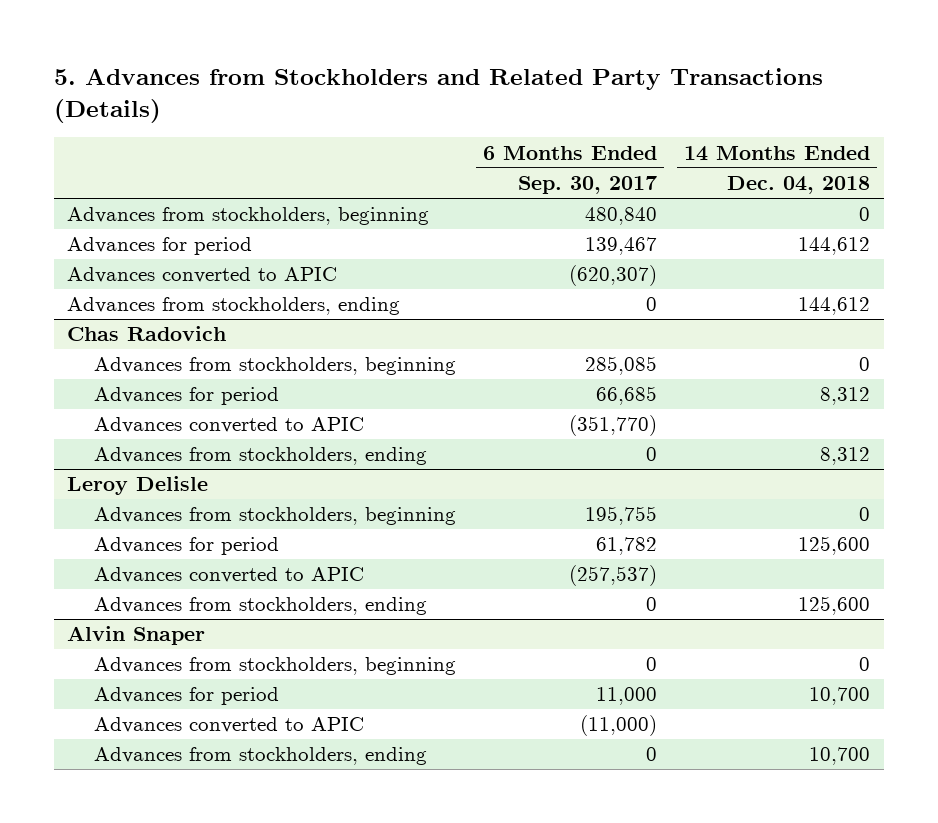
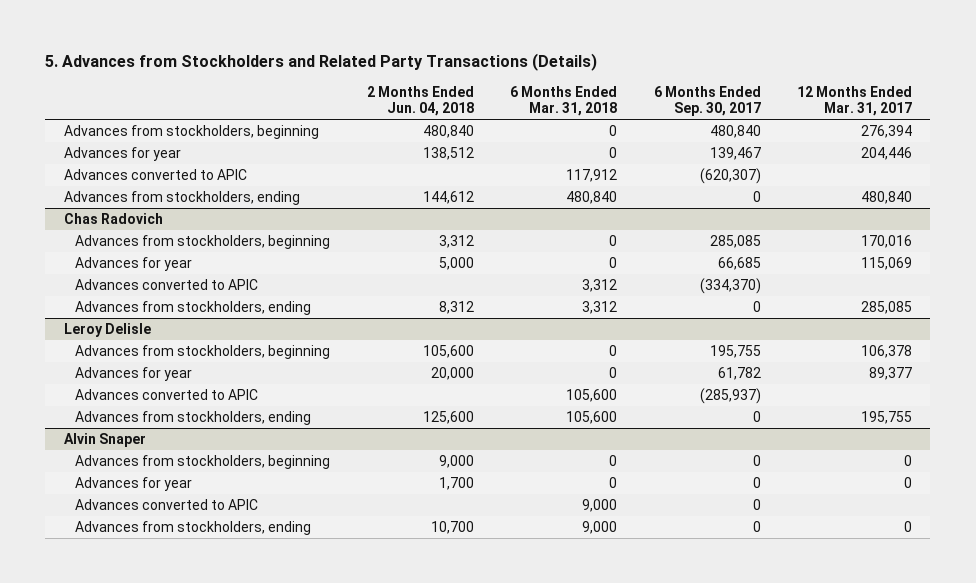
- | 6 Months Ended Sep. 30, 2017 | 14 Months Ended Dec. 04, 2018
+ | 2 Months Ended Jun. 04, 2018 | 6 Months Ended Mar. 31, 2018 | 6 Months Ended Sep. 30, 2017 | 12 Months Ended Mar. 31, 2017
- Advances for period | 139,467 | 144,612
+ Advances for year | 138,512 | 0 | 139,467 | 204,446
@ Chas Radovich
- Advances for period | 66,685 | 8,312
- Advances converted to APIC | (351,770) |
+ Advances for year | 5,000 | 0 | 66,685 | 115,069
+ Advances converted to APIC | | 3,312 | (334,370) |
@ Leroy Delisle
- Advances for period | 61,782 | 125,600
- Advances converted to APIC | (257,537) |
+ Advances for year | 20,000 | 0 | 61,782 | 89,377
+ Advances converted to APIC | | 105,600 | (285,937) |
@ Alvin Snaper
- Advances for period | 11,000 | 10,700
- Advances converted to APIC | (11,000) |
+ Advances for year | 1,700 | 0 | 0 | 0
+ Advances converted to APIC | | 9,000 | 0 |

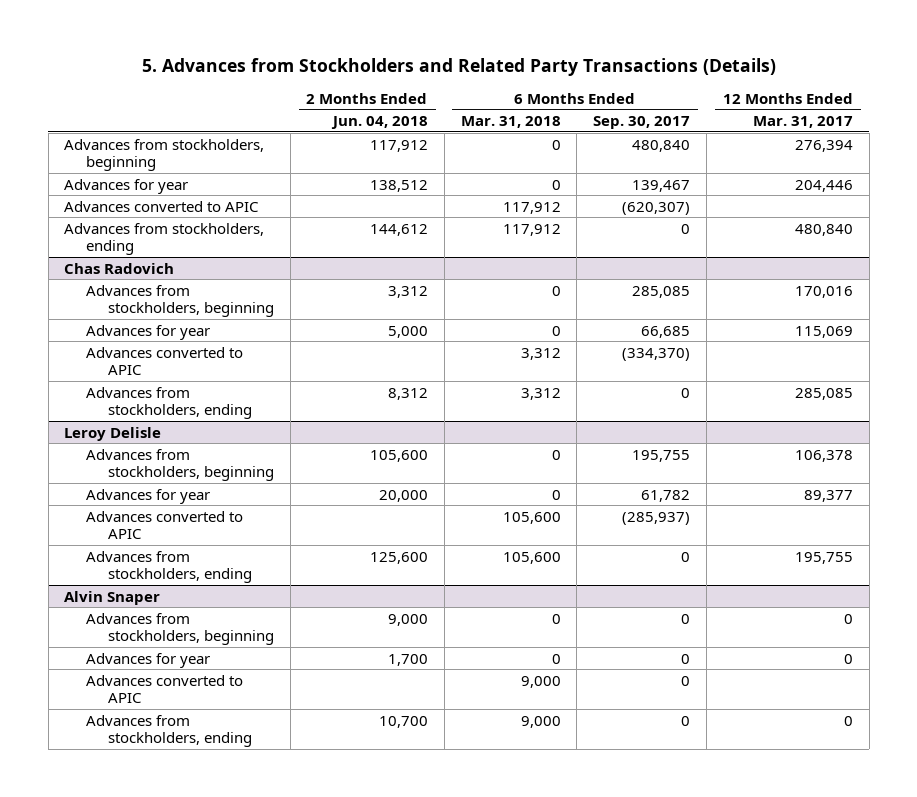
- Advances from stockholders, beginning | 480,840 | 0 | 480,840 | 276,394
+ Advances from stockholders, beginning | 117,912 | 0 | 480,840 | 276,394
- Advances from stockholders, ending | 144,612 | 480,840 | 0 | 480,840
+ Advances from stockholders, ending | 144,612 | 117,912 | 0 | 480,840

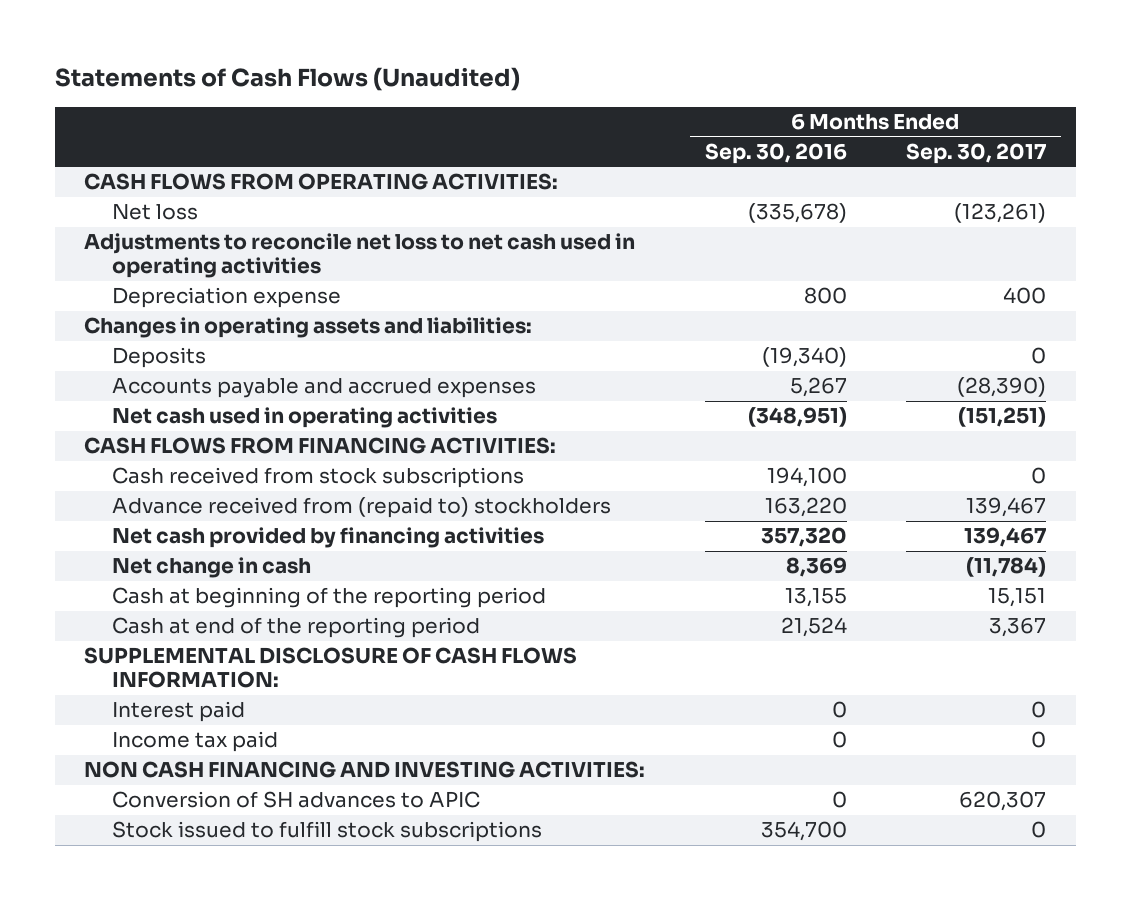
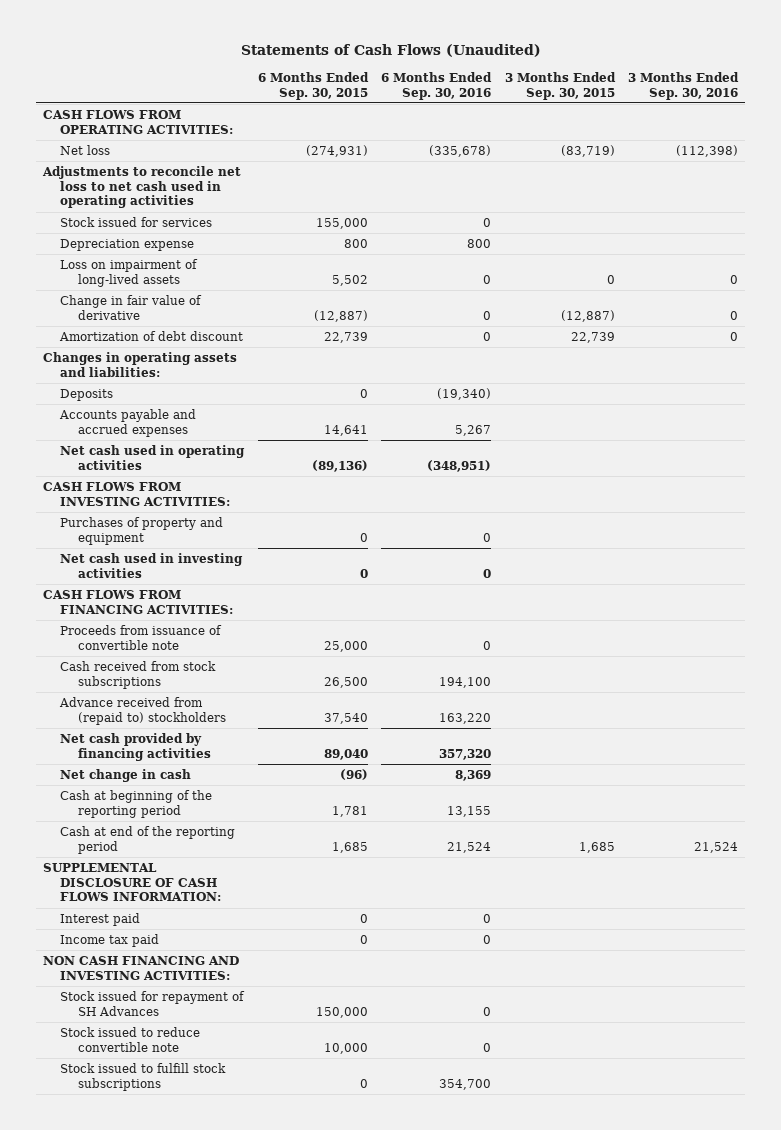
- | 6 Months Ended Sep. 30, 2016 | 6 Months Ended Sep. 30, 2017
+ | 6 Months Ended Sep. 30, 2015 | 6 Months Ended Sep. 30, 2016 | 3 Months Ended Sep. 30, 2015 | 3 Months Ended Sep. 30, 2016
+ Stock issued for services | 155,000 | 0 | |
+ Loss on impairment of long-lived assets | 5,502 | 0 | 0 | 0
+ Change in fair value of derivative | (12,887) | 0 | (12,887) | 0
+ Amortization of debt discount | 22,739 | 0 | 22,739 | 0
+ CASH FLOWS FROM INVESTING ACTIVITIES:
+ Purchases of property and equipment | 0 | 0 | |
+ Net cash used in investing activities | 0 | 0 | |
+ Proceeds from issuance of convertible note | 25,000 | 0 | |
- Conversion of SH advances to APIC | 0 | 620,307
+ Stock issued for repayment of SH Advances | 150,000 | 0 | |
+ Stock issued to reduce convertible note | 10,000 | 0 | |

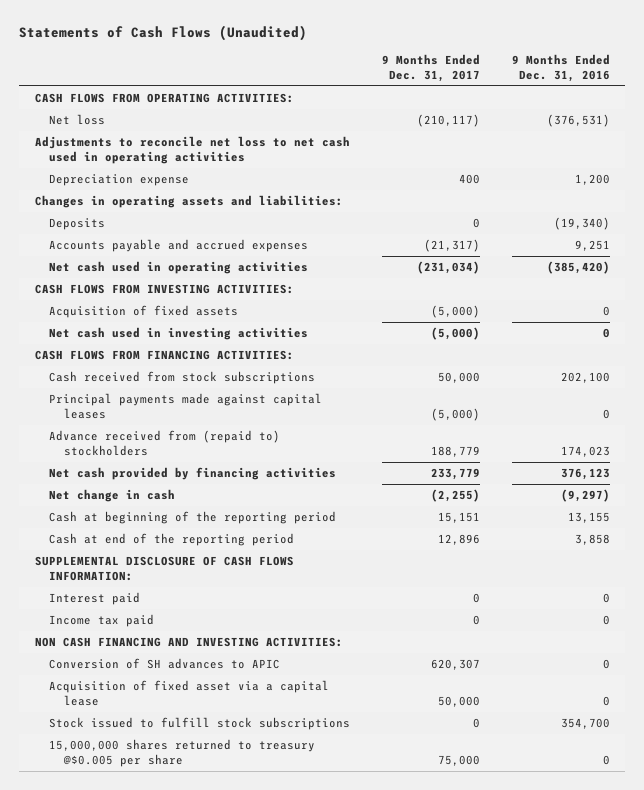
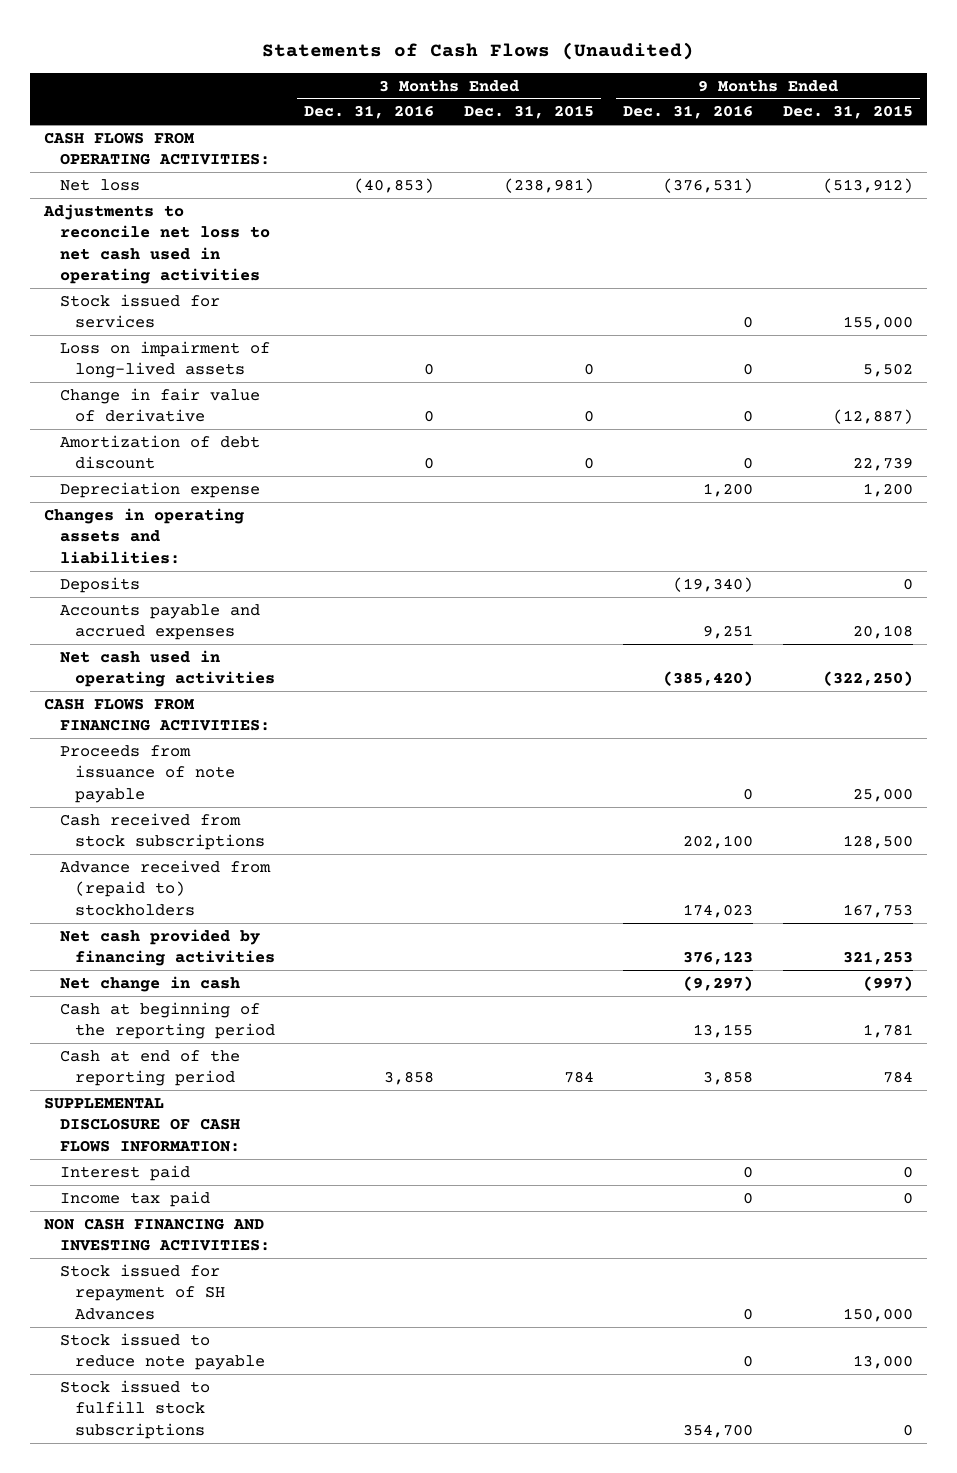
- | 9 Months Ended Dec. 31, 2017 | 9 Months Ended Dec. 31, 2016
+ | 3 Months Ended Dec. 31, 2016 | 3 Months Ended Dec. 31, 2015 | 9 Months Ended Dec. 31, 2016 | 9 Months Ended Dec. 31, 2015
+ Stock issued for services | | | 0 | 155,000
+ Loss on impairment of long-lived assets | 0 | 0 | 0 | 5,502
+ Change in fair value of derivative | 0 | 0 | 0 | (12,887)
+ Amortization of debt discount | 0 | 0 | 0 | 22,739
- CASH FLOWS FROM INVESTING ACTIVITIES:
- Acquisition of fixed assets | (5,000) | 0
- Net cash used in investing activities | (5,000) | 0
+ Proceeds from issuance of note payable | | | 0 | 25,000
- Principal payments made against capital leases | (5,000) | 0
- Conversion of SH advances to APIC | 620,307 | 0
- Acquisition of fixed asset via a capital lease | 50,000 | 0
+ Stock issued for repayment of SH Advances | | | 0 | 150,000
+ Stock issued to reduce note payable | | | 0 | 13,000
- 15,000,000 shares returned to treasury @$0.005 per share | 75,000 | 0

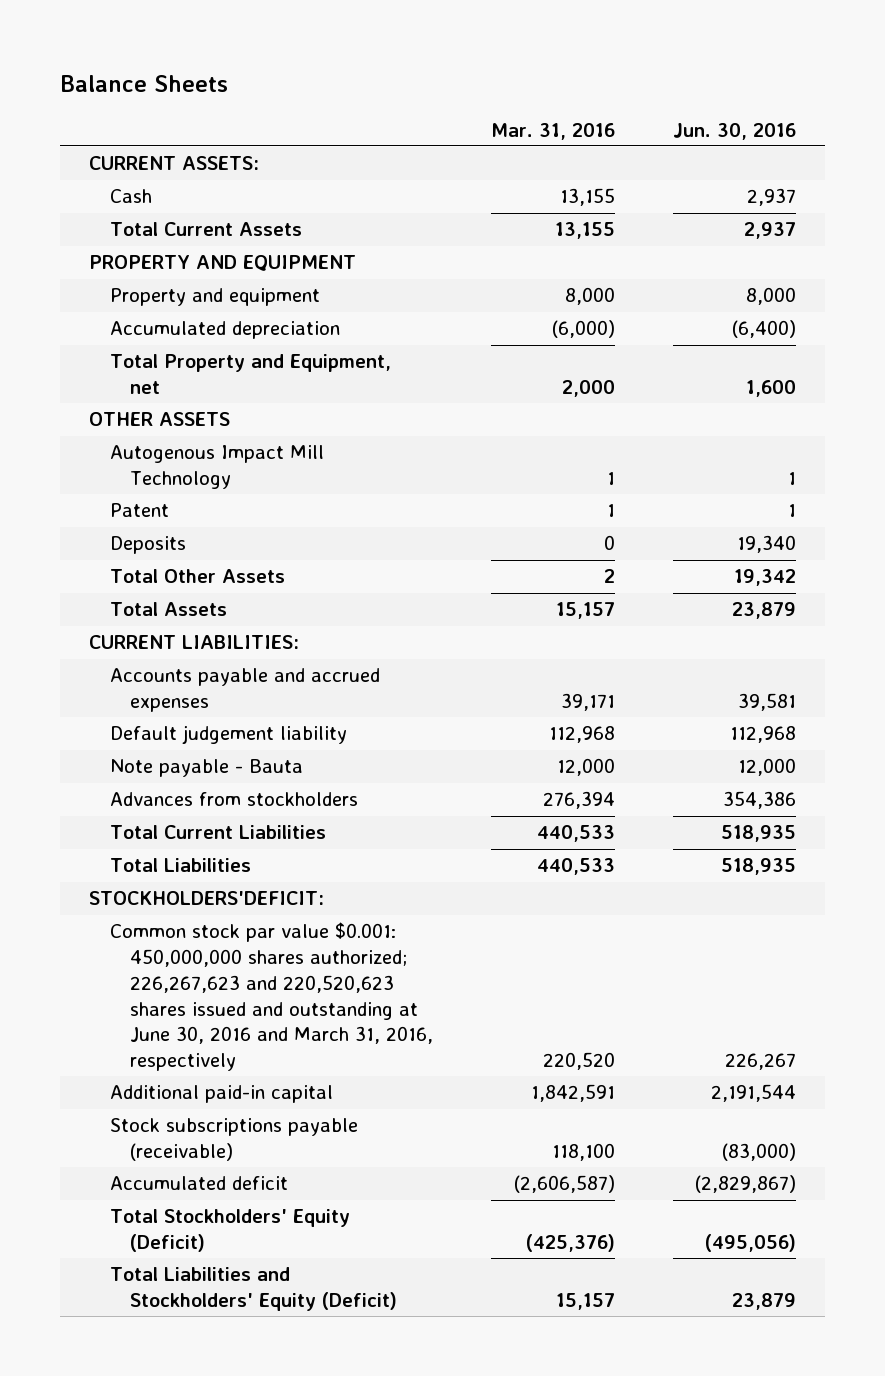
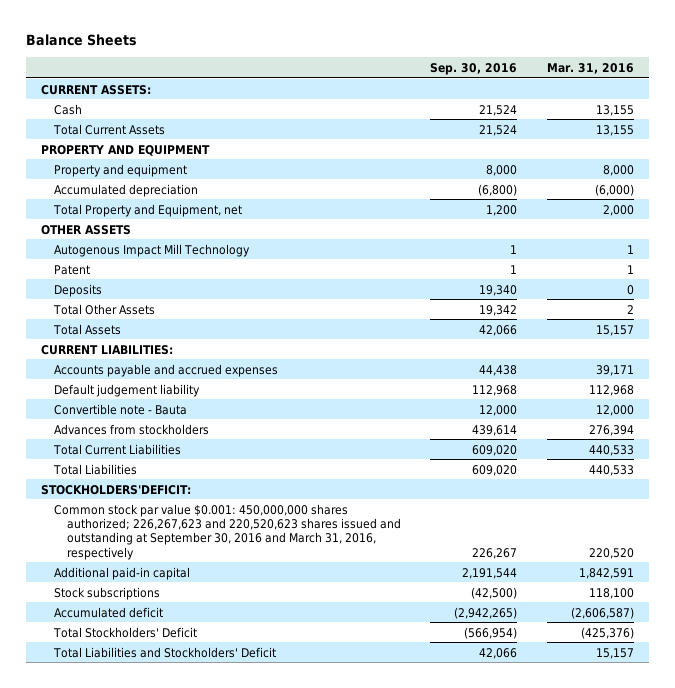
- | Mar. 31, 2016 | Jun. 30, 2016
+ | Sep. 30, 2016 | Mar. 31, 2016
- Note payable - Bauta | 12,000 | 12,000
+ Convertible note - Bauta | 12,000 | 12,000
- Common stock par value $0.001: 450,000,000 shares authorized; 226,267,623 and 220,520,623 shares issued and outstanding at June 30, 2016 and March 31, 2016, respectively | 220,520 | 226,267
+ Common stock par value $0.001: 450,000,000 shares authorized; 226,267,623 and 220,520,623 shares issued and outstanding at September 30, 2016 and March 31, 2016, respectively | 226,267 | 220,520
- Stock subscriptions payable (receivable) | 118,100 | (83,000)
+ Stock subscriptions | (42,500) | 118,100
- Total Stockholders' Equity (Deficit) | (425,376) | (495,056)
- Total Liabilities and Stockholders' Equity (Deficit) | 15,157 | 23,879
+ Total Stockholders' Deficit | (566,954) | (425,376)
+ Total Liabilities and Stockholders' Deficit | 42,066 | 15,157

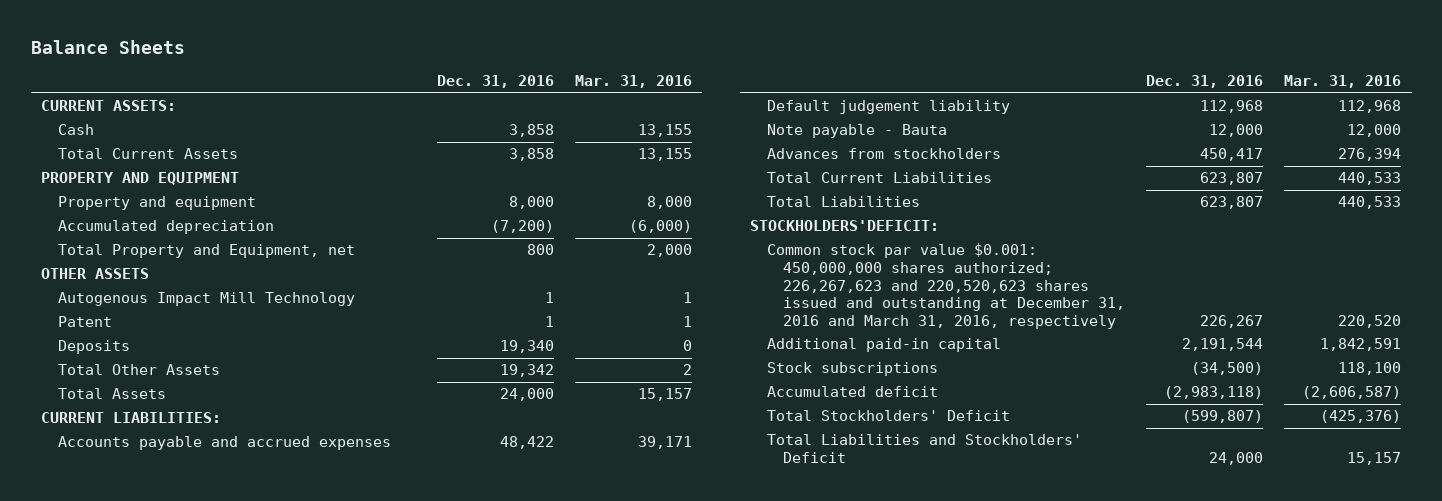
- | Sep. 30, 2016 | Mar. 31, 2016
+ | Dec. 31, 2016 | Mar. 31, 2016
- Convertible note - Bauta | 12,000 | 12,000
+ Note payable - Bauta | 12,000 | 12,000
- Common stock par value $0.001: 450,000,000 shares authorized; 226,267,623 and 220,520,623 shares issued and outstanding at September 30, 2016 and March 31, 2016, respectively | 226,267 | 220,520
+ Common stock par value $0.001: 450,000,000 shares authorized; 226,267,623 and 220,520,623 shares issued and outstanding at December 31, 2016 and March 31, 2016, respectively | 226,267 | 220,520

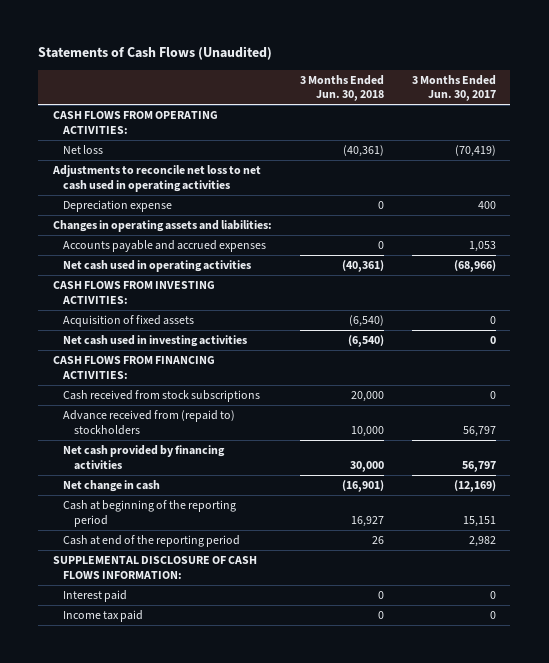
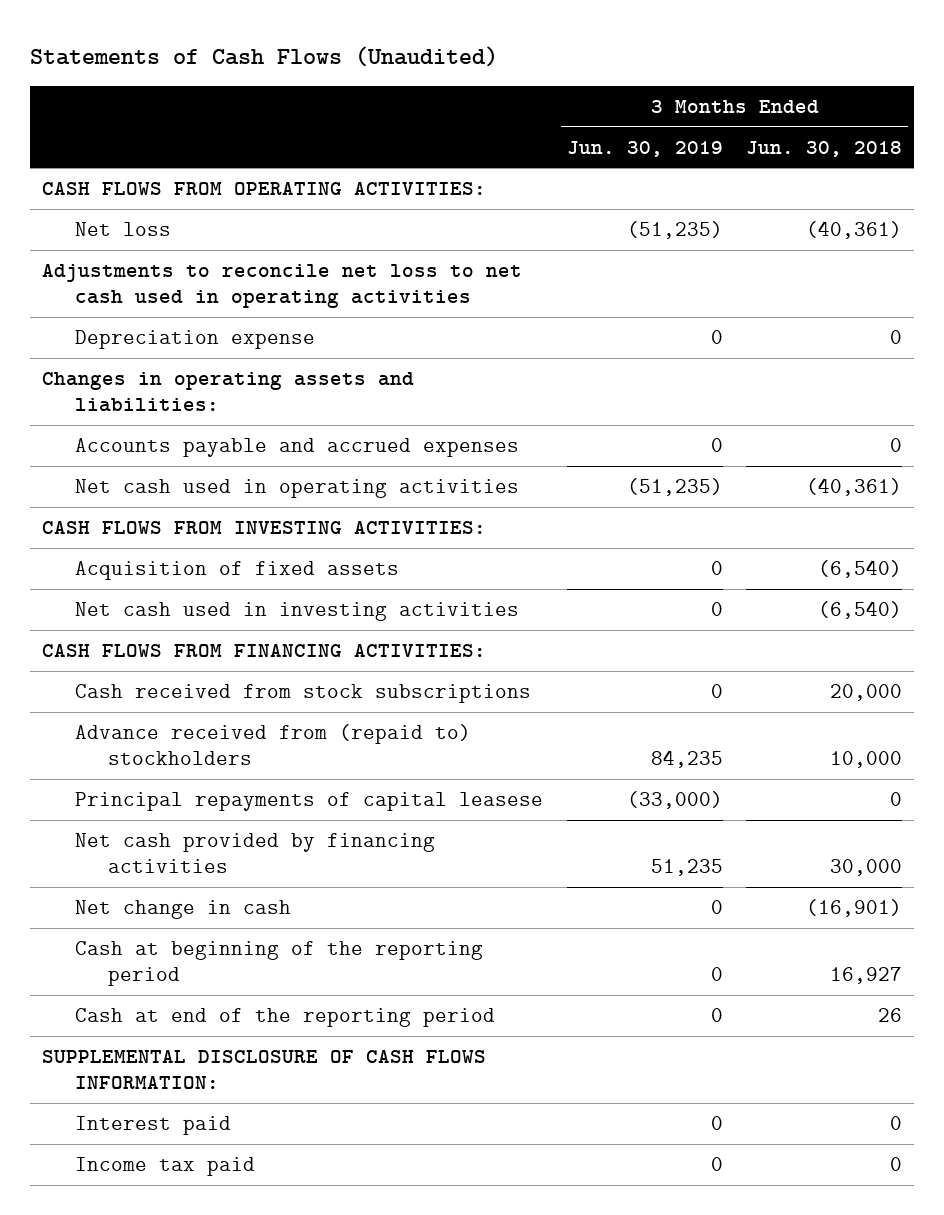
- | 3 Months Ended Jun. 30, 2018 | 3 Months Ended Jun. 30, 2017
+ | 3 Months Ended Jun. 30, 2019 | 3 Months Ended Jun. 30, 2018
+ Principal repayments of capital leasese | (33,000) | 0

